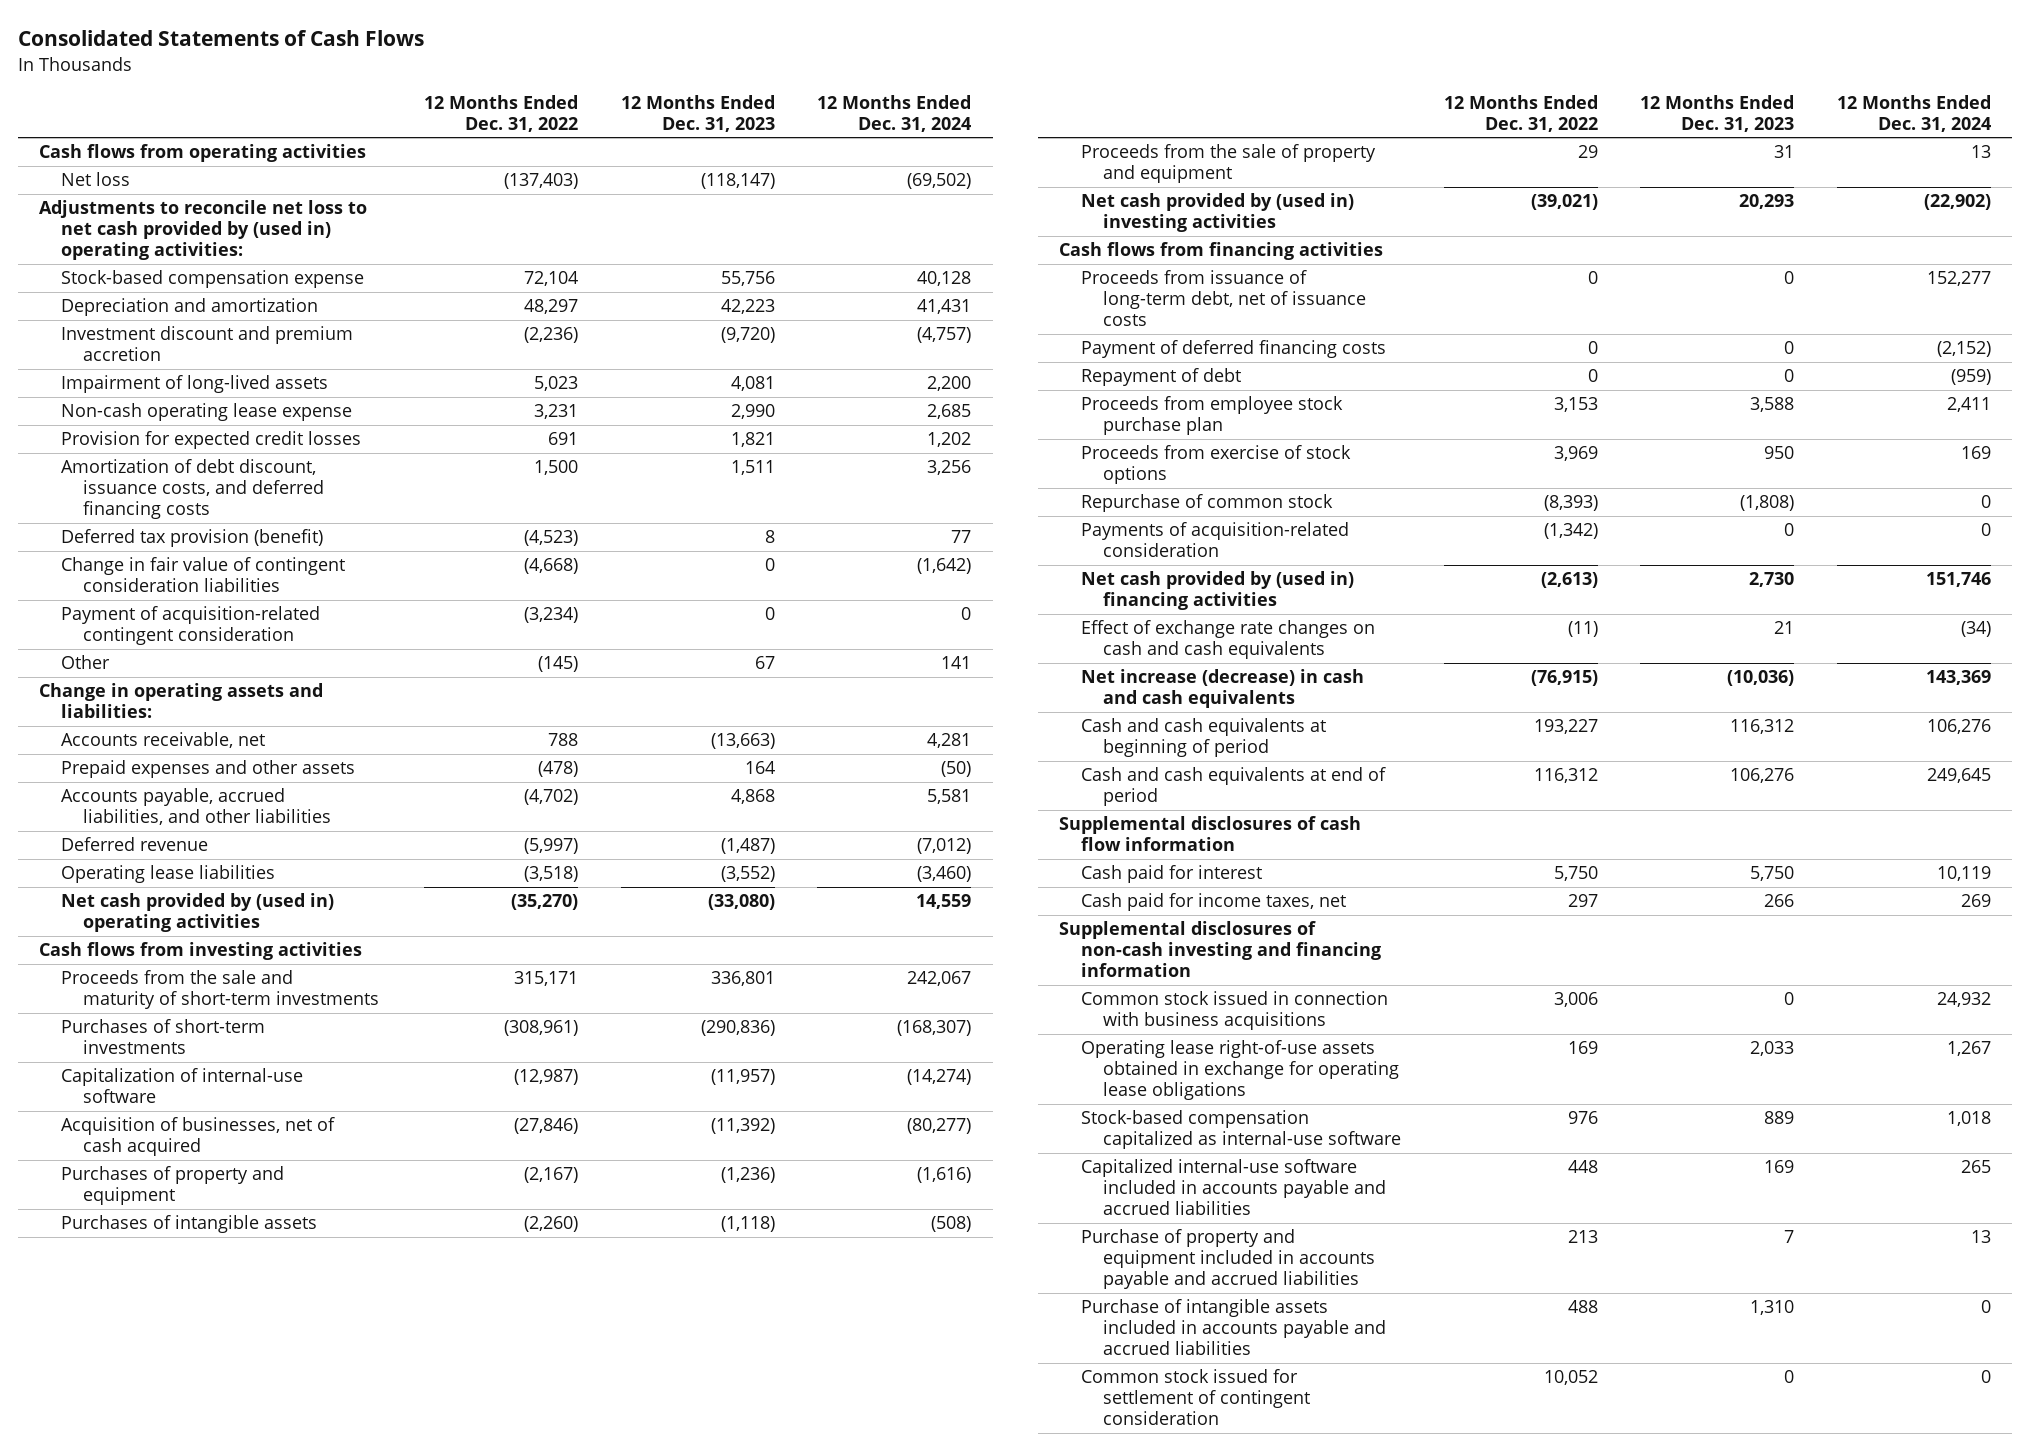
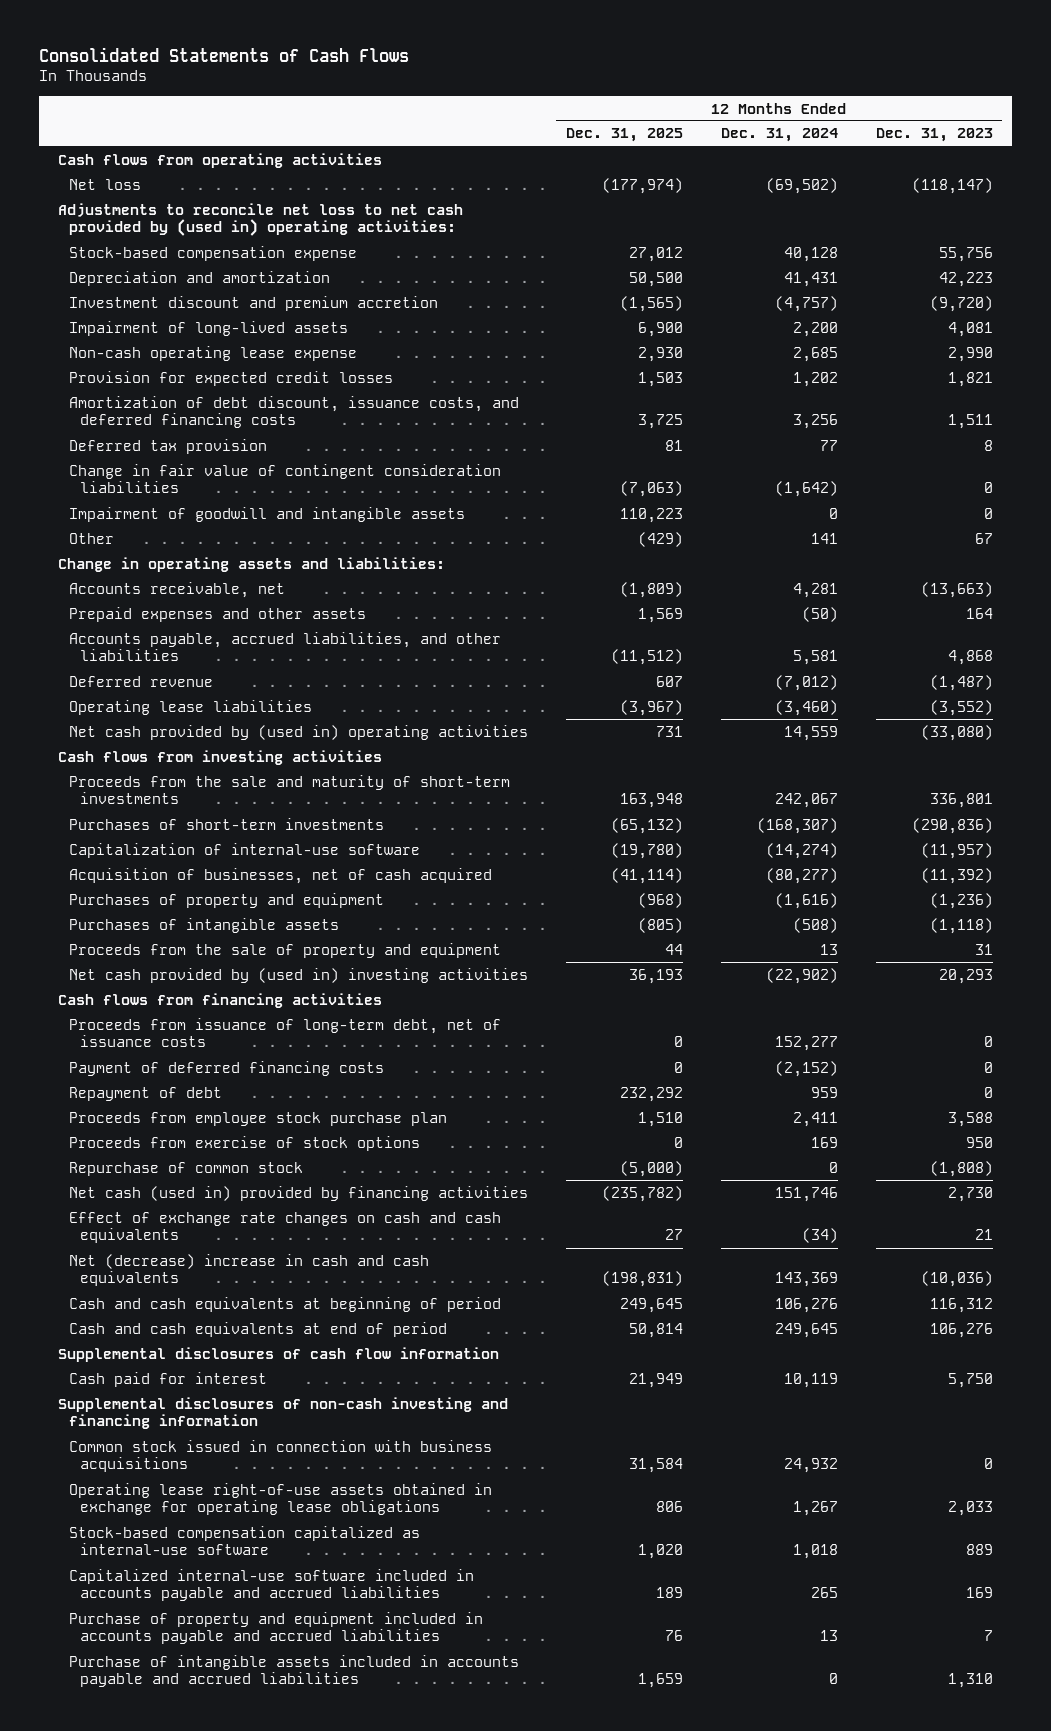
- | 12 Months Ended Dec. 31, 2022 | 12 Months Ended Dec. 31, 2023 | 12 Months Ended Dec. 31, 2024
+ | 12 Months Ended Dec. 31, 2025 | 12 Months Ended Dec. 31, 2024 | 12 Months Ended Dec. 31, 2023
- Deferred tax provision (benefit) | (4,523) | 8 | 77
+ Deferred tax provision | 81 | 77 | 8
- Payment of acquisition-related contingent consideration | (3,234) | 0 | 0
+ Impairment of goodwill and intangible assets | 110,223 | 0 | 0
- Repayment of debt | 0 | 0 | (959)
+ Repayment of debt | 232,292 | 959 | 0
- Payments of acquisition-related consideration | (1,342) | 0 | 0
- Net cash provided by (used in) financing activities | (2,613) | 2,730 | 151,746
+ Net cash (used in) provided by financing activities | (235,782) | 151,746 | 2,730
- Net increase (decrease) in cash and cash equivalents | (76,915) | (10,036) | 143,369
+ Net (decrease) increase in cash and cash equivalents | (198,831) | 143,369 | (10,036)
- Cash paid for income taxes, net | 297 | 266 | 269
- Common stock issued for settlement of contingent consideration | 10,052 | 0 | 0

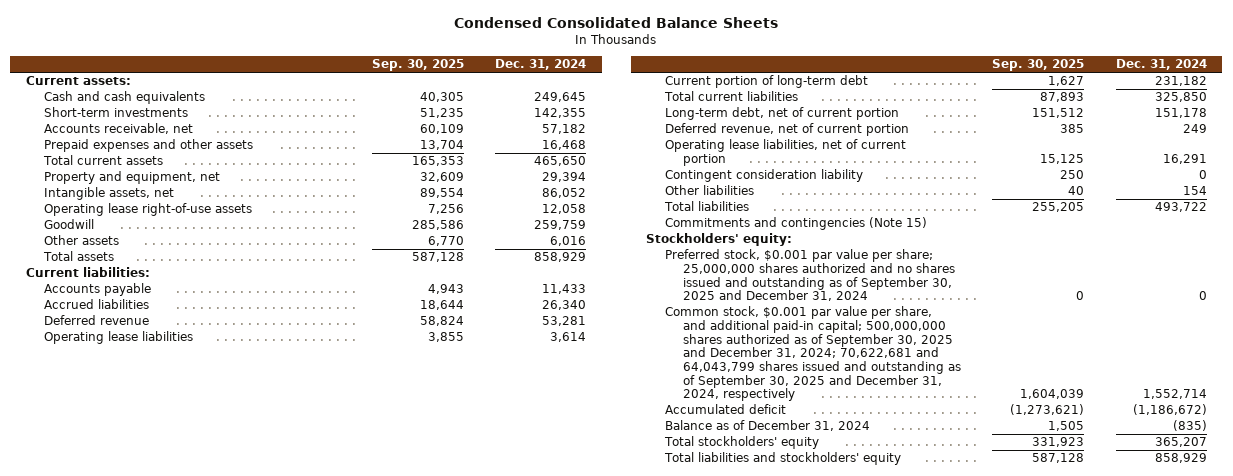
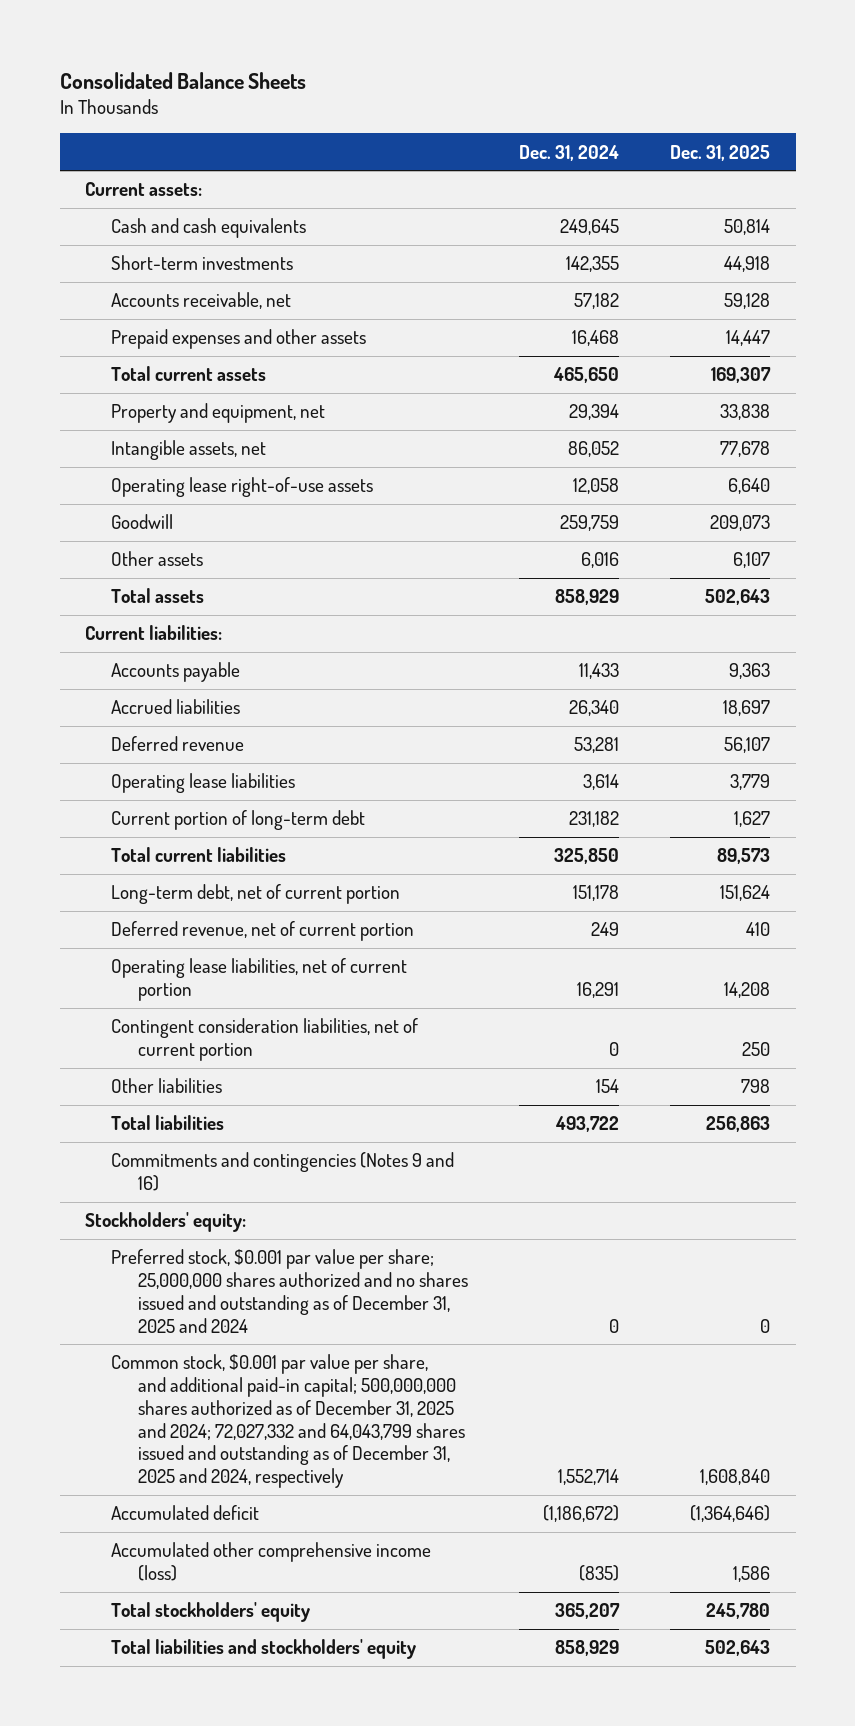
- Condensed Consolidated Balance Sheets
+ Consolidated Balance Sheets
- | Sep. 30, 2025 | Dec. 31, 2024
+ | Dec. 31, 2024 | Dec. 31, 2025
- Contingent consideration liability | 250 | 0
+ Contingent consideration liabilities, net of current portion | 0 | 250
- Commitments and contingencies (Note 15)
+ Commitments and contingencies (Notes 9 and 16)
- Preferred stock, $0.001 par value per share; 25,000,000 shares authorized and no shares issued and outstanding as of September 30, 2025 and December 31, 2024 | 0 | 0
- Common stock, $0.001 par value per share, and additional paid-in capital; 500,000,000 shares authorized as of September 30, 2025 and December 31, 2024; 70,622,681 and 64,043,799 shares issued and outstanding as of September 30, 2025 and December 31, 2024, respectively | 1,604,039 | 1,552,714
+ Preferred stock, $0.001 par value per share; 25,000,000 shares authorized and no shares issued and outstanding as of December 31, 2025 and 2024 | 0 | 0
+ Common stock, $0.001 par value per share, and additional paid-in capital; 500,000,000 shares authorized as of December 31, 2025 and 2024; 72,027,332 and 64,043,799 shares issued and outstanding as of December 31, 2025 and 2024, respectively | 1,552,714 | 1,608,840
- Balance as of December 31, 2024 | 1,505 | (835)
+ Accumulated other comprehensive income (loss) | (835) | 1,586

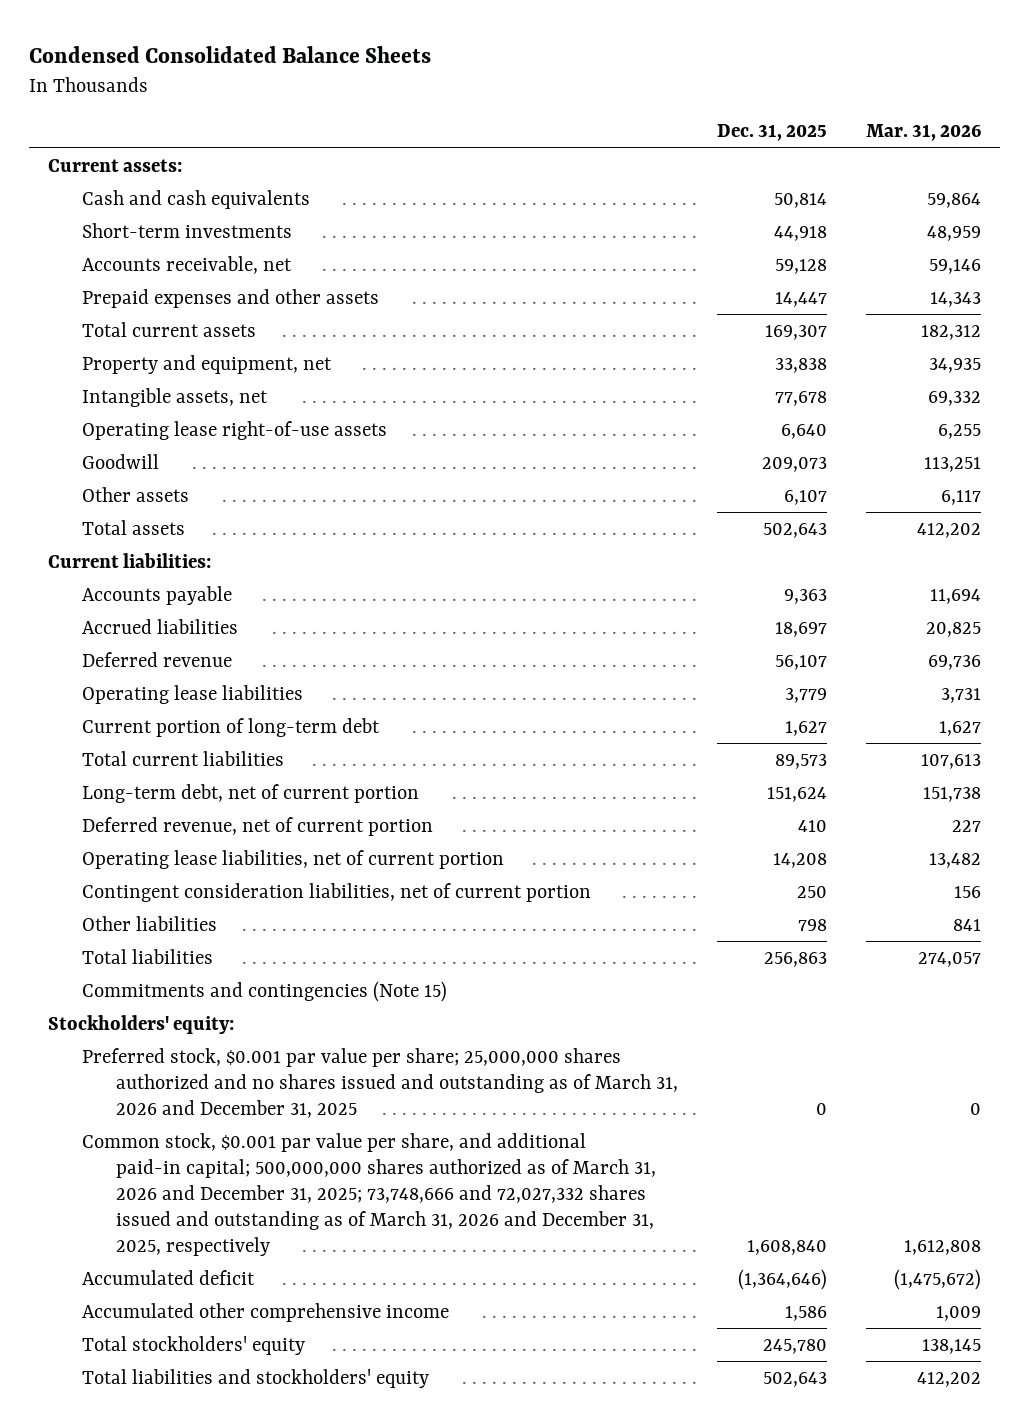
- Consolidated Balance Sheets
+ Condensed Consolidated Balance Sheets
- | Dec. 31, 2024 | Dec. 31, 2025
+ | Dec. 31, 2025 | Mar. 31, 2026
- Commitments and contingencies (Notes 9 and 16)
+ Commitments and contingencies (Note 15)
- Preferred stock, $0.001 par value per share; 25,000,000 shares authorized and no shares issued and outstanding as of December 31, 2025 and 2024 | 0 | 0
- Common stock, $0.001 par value per share, and additional paid-in capital; 500,000,000 shares authorized as of December 31, 2025 and 2024; 72,027,332 and 64,043,799 shares issued and outstanding as of December 31, 2025 and 2024, respectively | 1,552,714 | 1,608,840
+ Preferred stock, $0.001 par value per share; 25,000,000 shares authorized and no shares issued and outstanding as of March 31, 2026 and December 31, 2025 | 0 | 0
+ Common stock, $0.001 par value per share, and additional paid-in capital; 500,000,000 shares authorized as of March 31, 2026 and December 31, 2025; 73,748,666 and 72,027,332 shares issued and outstanding as of March 31, 2026 and December 31, 2025, respectively | 1,608,840 | 1,612,808
- Accumulated other comprehensive income (loss) | (835) | 1,586
+ Accumulated other comprehensive income | 1,586 | 1,009

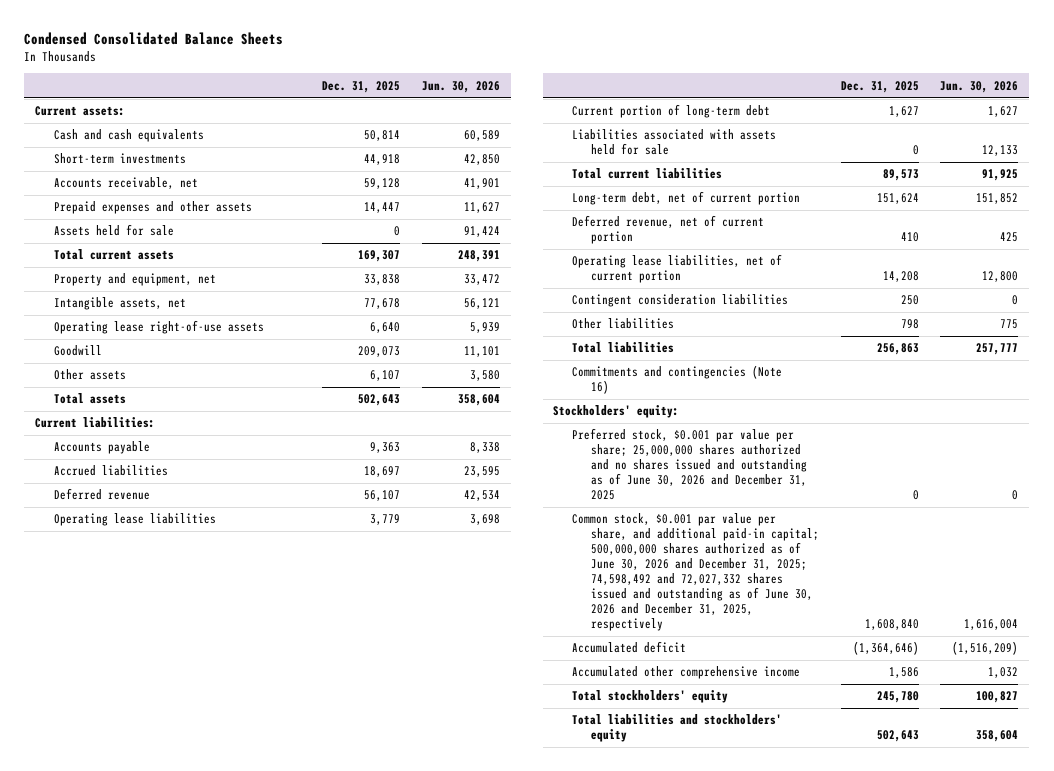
- | Dec. 31, 2025 | Mar. 31, 2026
+ | Dec. 31, 2025 | Jun. 30, 2026
+ Assets held for sale | 0 | 91,424
+ Liabilities associated with assets held for sale | 0 | 12,133
- Contingent consideration liabilities, net of current portion | 250 | 156
+ Contingent consideration liabilities | 250 | 0
- Commitments and contingencies (Note 15)
+ Commitments and contingencies (Note 16)
- Preferred stock, $0.001 par value per share; 25,000,000 shares authorized and no shares issued and outstanding as of March 31, 2026 and December 31, 2025 | 0 | 0
- Common stock, $0.001 par value per share, and additional paid-in capital; 500,000,000 shares authorized as of March 31, 2026 and December 31, 2025; 73,748,666 and 72,027,332 shares issued and outstanding as of March 31, 2026 and December 31, 2025, respectively | 1,608,840 | 1,612,808
+ Preferred stock, $0.001 par value per share; 25,000,000 shares authorized and no shares issued and outstanding as of June 30, 2026 and December 31, 2025 | 0 | 0
+ Common stock, $0.001 par value per share, and additional paid-in capital; 500,000,000 shares authorized as of June 30, 2026 and December 31, 2025; 74,598,492 and 72,027,332 shares issued and outstanding as of June 30, 2026 and December 31, 2025, respectively | 1,608,840 | 1,616,004

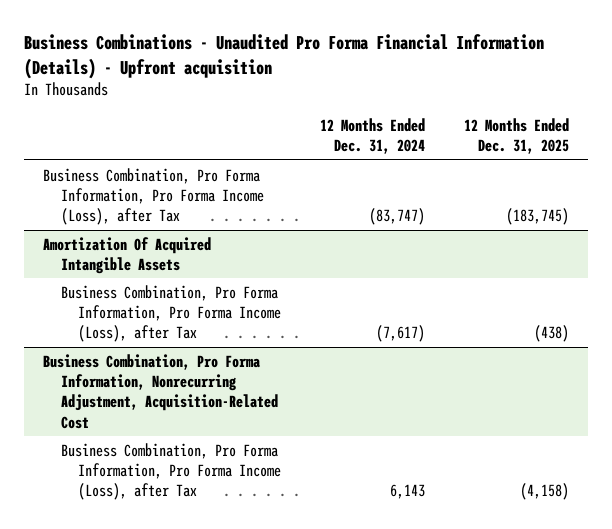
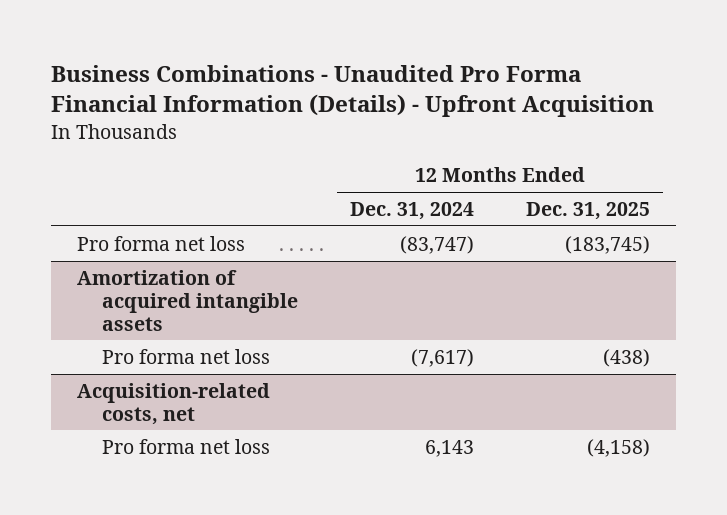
- Business Combinations - Unaudited Pro Forma Financial Information (Details) - Upfront acquisition
+ Business Combinations - Unaudited Pro Forma Financial Information (Details) - Upfront Acquisition
- Business Combination, Pro Forma Information, Pro Forma Income (Loss), after Tax | (83,747) | (183,745)
- Amortization Of Acquired Intangible Assets
- Business Combination, Pro Forma Information, Pro Forma Income (Loss), after Tax | (7,617) | (438)
- Business Combination, Pro Forma Information, Nonrecurring Adjustment, Acquisition-Related Cost
- Business Combination, Pro Forma Information, Pro Forma Income (Loss), after Tax | 6,143 | (4,158)
+ Pro forma net loss | (83,747) | (183,745)
+ Amortization of acquired intangible assets
+ Pro forma net loss | (7,617) | (438)
+ Acquisition-related costs, net
+ Pro forma net loss | 6,143 | (4,158)

